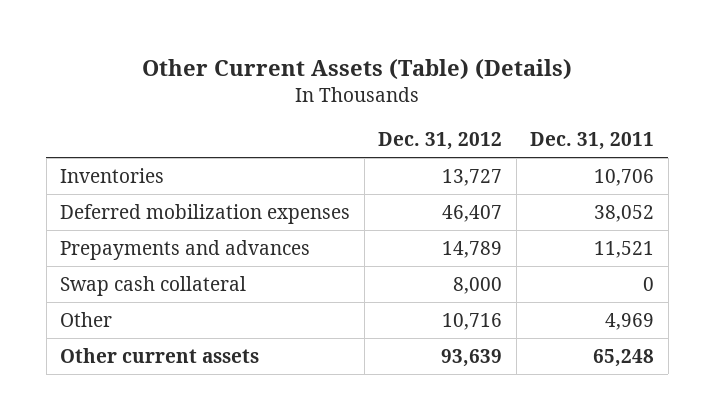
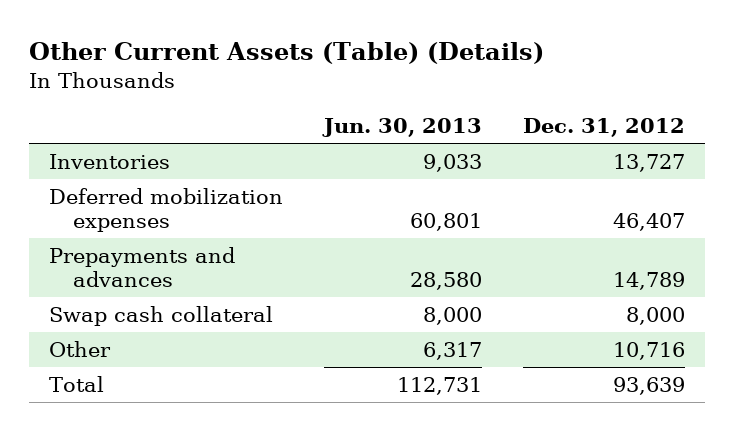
- | Dec. 31, 2012 | Dec. 31, 2011
+ | Jun. 30, 2013 | Dec. 31, 2012
- Other current assets | 93,639 | 65,248
+ Total | 112,731 | 93,639

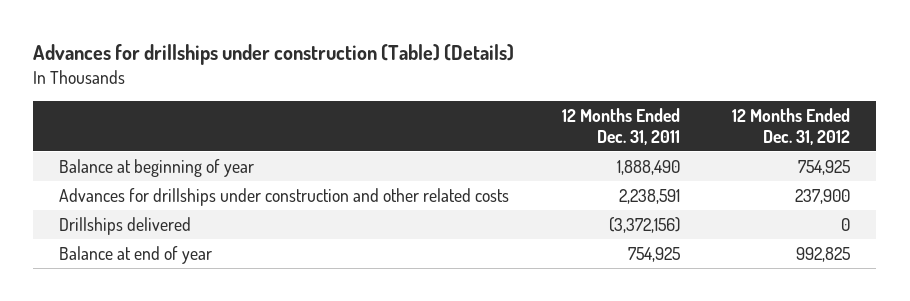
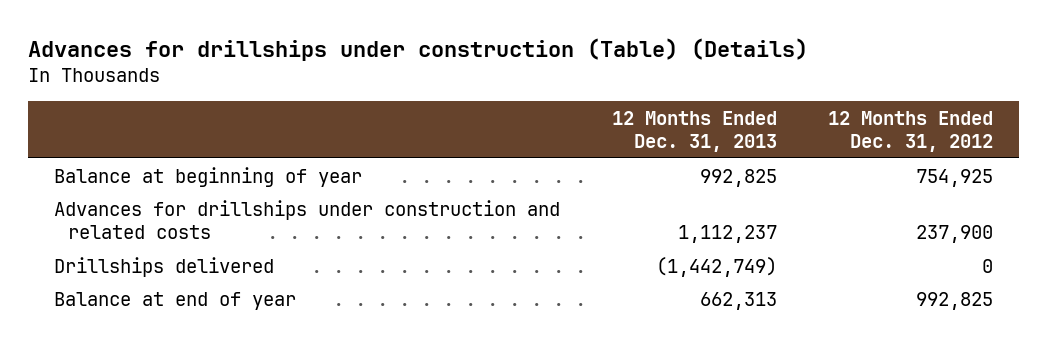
- | 12 Months Ended Dec. 31, 2011 | 12 Months Ended Dec. 31, 2012
+ | 12 Months Ended Dec. 31, 2013 | 12 Months Ended Dec. 31, 2012
- Advances for drillships under construction and other related costs | 2,238,591 | 237,900
+ Advances for drillships under construction and related costs | 1,112,237 | 237,900

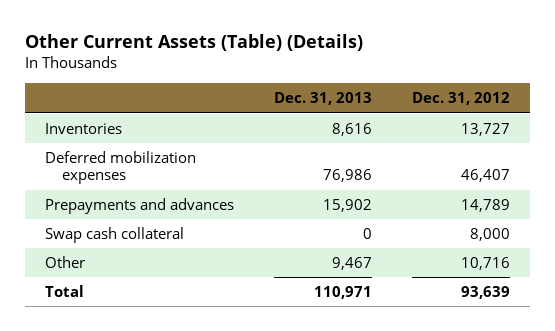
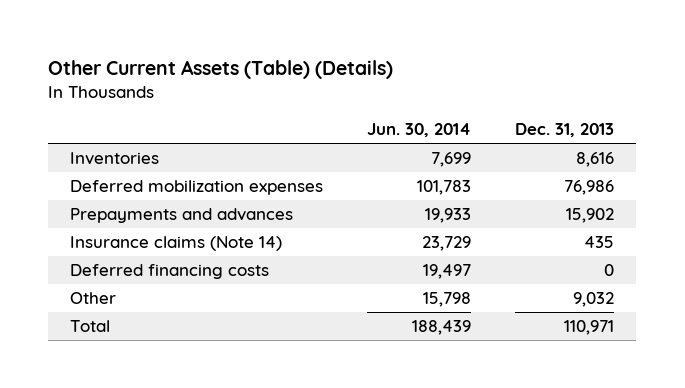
- | Dec. 31, 2013 | Dec. 31, 2012
+ | Jun. 30, 2014 | Dec. 31, 2013
- Swap cash collateral | 0 | 8,000
- Other | 9,467 | 10,716
+ Insurance claims (Note 14) | 23,729 | 435
+ Deferred financing costs | 19,497 | 0
+ Other | 15,798 | 9,032

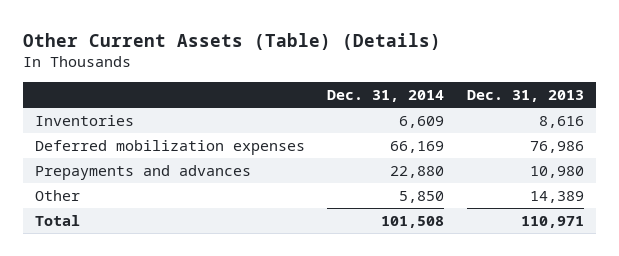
- | Jun. 30, 2014 | Dec. 31, 2013
+ | Dec. 31, 2014 | Dec. 31, 2013
- Prepayments and advances | 19,933 | 15,902
- Insurance claims (Note 14) | 23,729 | 435
- Deferred financing costs | 19,497 | 0
- Other | 15,798 | 9,032
+ Prepayments and advances | 22,880 | 10,980
+ Other | 5,850 | 14,389

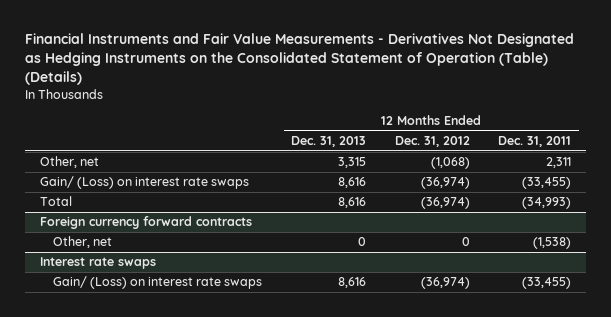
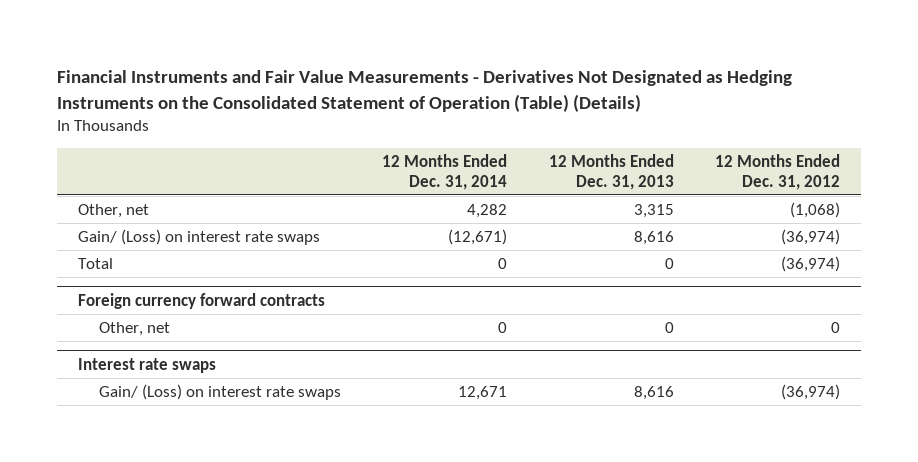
- | 12 Months Ended Dec. 31, 2013 | 12 Months Ended Dec. 31, 2012 | 12 Months Ended Dec. 31, 2011
+ | 12 Months Ended Dec. 31, 2014 | 12 Months Ended Dec. 31, 2013 | 12 Months Ended Dec. 31, 2012
- Total | 8,616 | (36,974) | (34,993)
+ Total | 0 | 0 | (36,974)

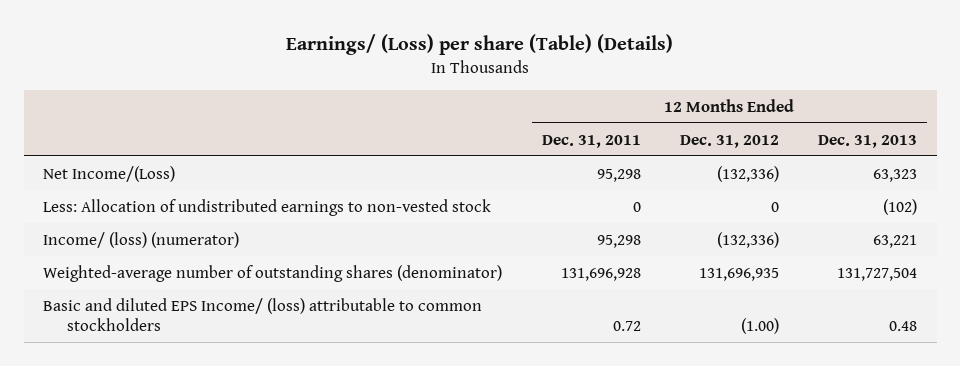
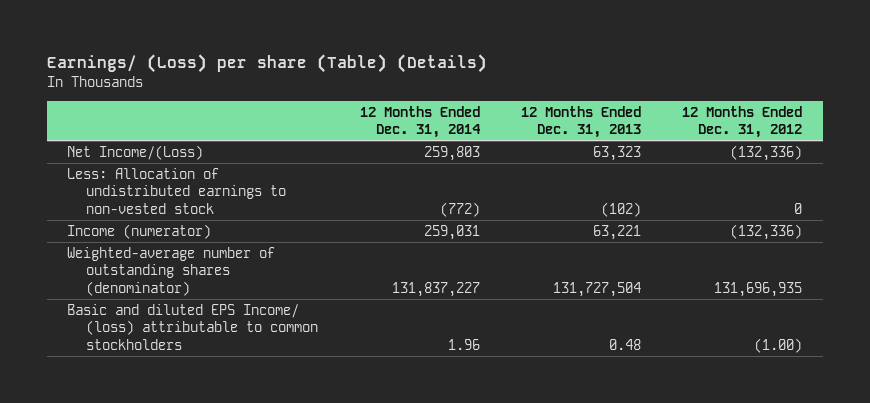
- | 12 Months Ended Dec. 31, 2011 | 12 Months Ended Dec. 31, 2012 | 12 Months Ended Dec. 31, 2013
+ | 12 Months Ended Dec. 31, 2014 | 12 Months Ended Dec. 31, 2013 | 12 Months Ended Dec. 31, 2012
- Income/ (loss) (numerator) | 95,298 | (132,336) | 63,221
+ Income (numerator) | 259,031 | 63,221 | (132,336)

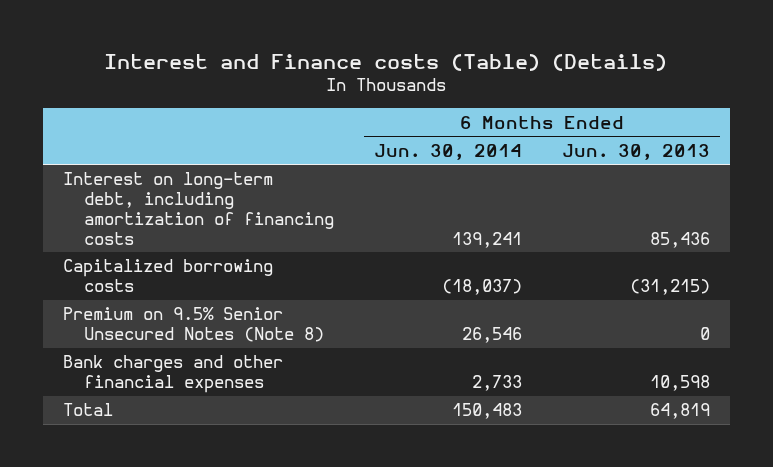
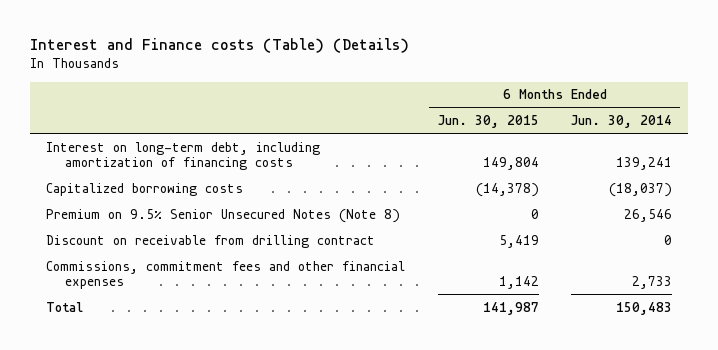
- | 6 Months Ended Jun. 30, 2014 | 6 Months Ended Jun. 30, 2013
+ | 6 Months Ended Jun. 30, 2015 | 6 Months Ended Jun. 30, 2014
- Bank charges and other financial expenses | 2,733 | 10,598
+ Discount on receivable from drilling contract | 5,419 | 0
+ Commissions, commitment fees and other financial expenses | 1,142 | 2,733

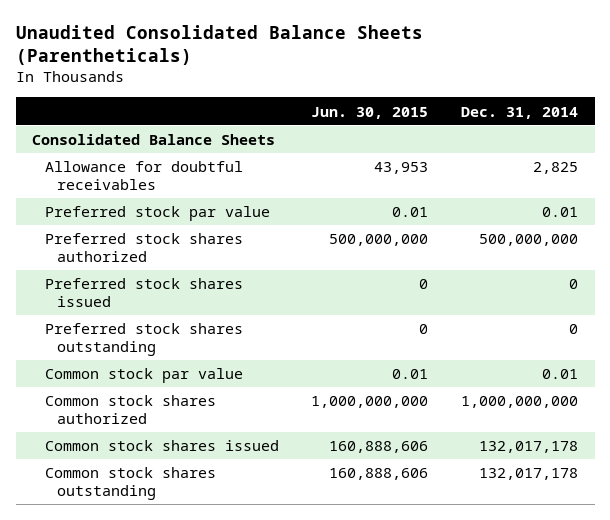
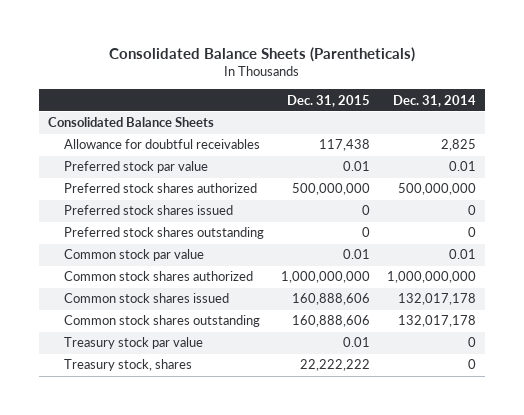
- Unaudited Consolidated Balance Sheets (Parentheticals)
+ Consolidated Balance Sheets (Parentheticals)
- | Jun. 30, 2015 | Dec. 31, 2014
+ | Dec. 31, 2015 | Dec. 31, 2014
+ Treasury stock par value | 0.01 | 0
+ Treasury stock, shares | 22,222,222 | 0

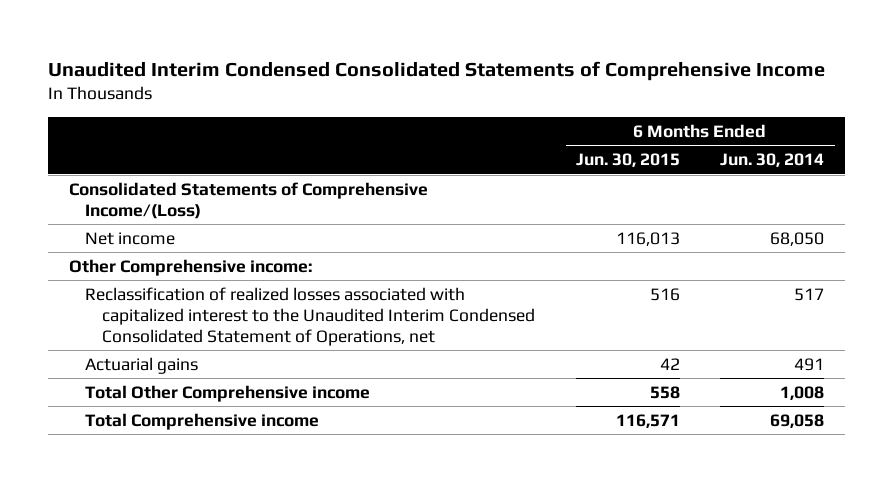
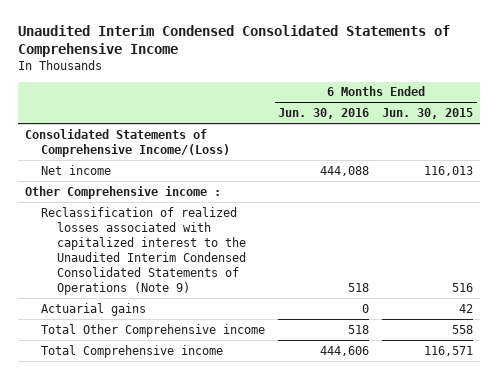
- | 6 Months Ended Jun. 30, 2015 | 6 Months Ended Jun. 30, 2014
+ | 6 Months Ended Jun. 30, 2016 | 6 Months Ended Jun. 30, 2015
- Other Comprehensive income:
- Reclassification of realized losses associated with capitalized interest to the Unaudited Interim Condensed Consolidated Statement of Operations, net | 516 | 517
+ Other Comprehensive income :
+ Reclassification of realized losses associated with capitalized interest to the Unaudited Interim Condensed Consolidated Statements of Operations (Note 9) | 518 | 516

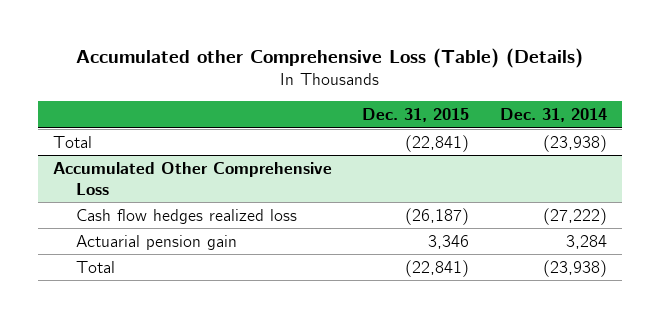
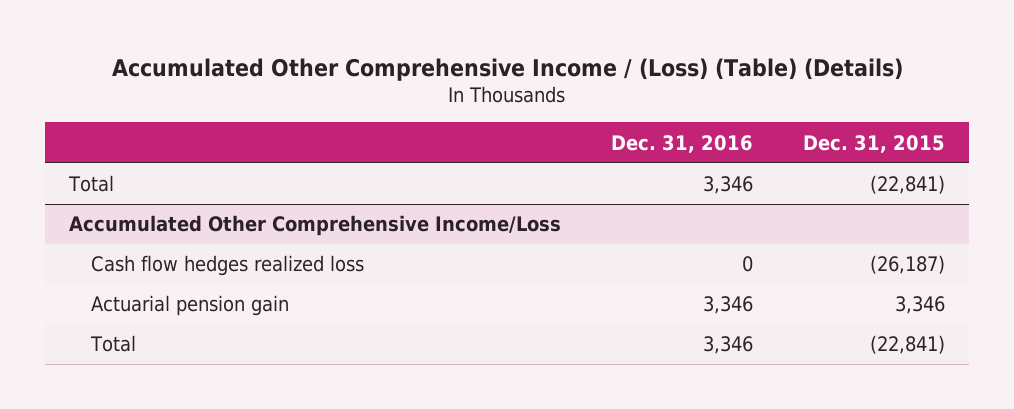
- Accumulated other Comprehensive Loss (Table) (Details)
+ Accumulated Other Comprehensive Income / (Loss) (Table) (Details)
- | Dec. 31, 2015 | Dec. 31, 2014
+ | Dec. 31, 2016 | Dec. 31, 2015
- Accumulated Other Comprehensive Loss
+ Accumulated Other Comprehensive Income/Loss

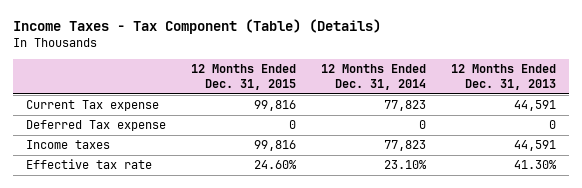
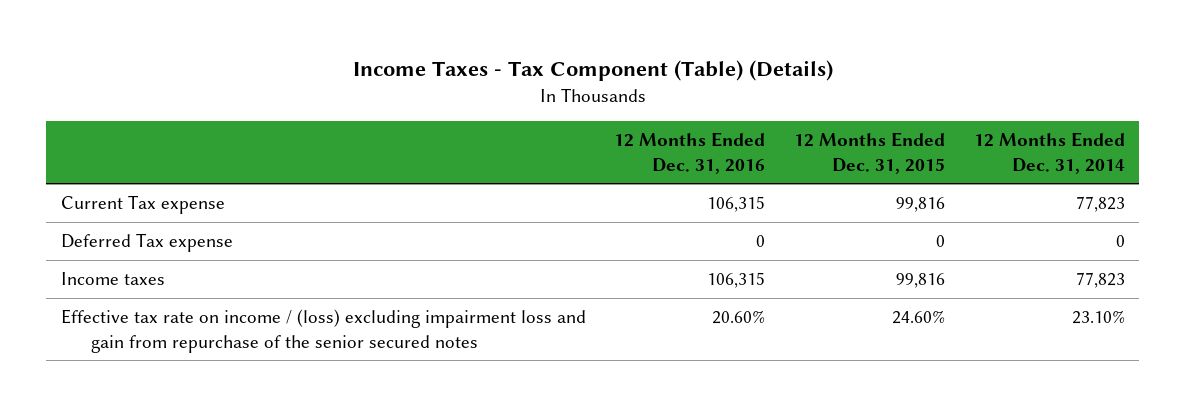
- | 12 Months Ended Dec. 31, 2015 | 12 Months Ended Dec. 31, 2014 | 12 Months Ended Dec. 31, 2013
+ | 12 Months Ended Dec. 31, 2016 | 12 Months Ended Dec. 31, 2015 | 12 Months Ended Dec. 31, 2014
- Effective tax rate | 24.60% | 23.10% | 41.30%
+ Effective tax rate on income / (loss) excluding impairment loss and gain from repurchase of the senior secured notes | 20.60% | 24.60% | 23.10%

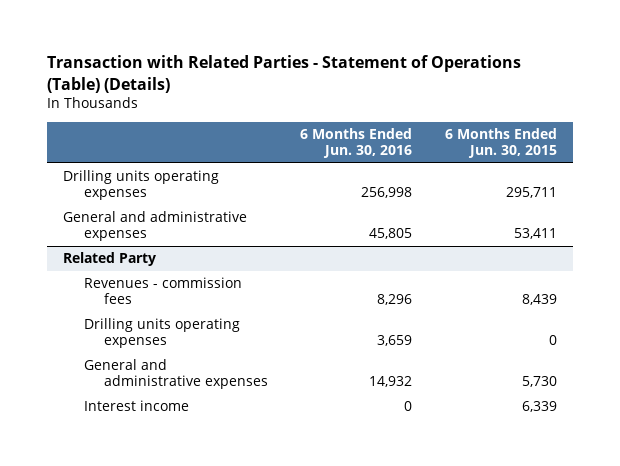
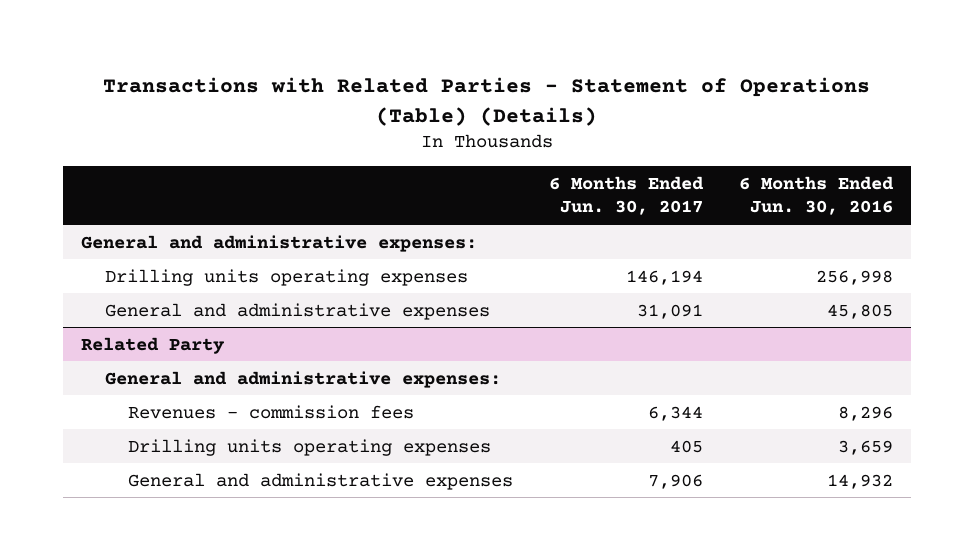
- Transaction with Related Parties - Statement of Operations (Table) (Details)
+ Transactions with Related Parties - Statement of Operations (Table) (Details)
- | 6 Months Ended Jun. 30, 2016 | 6 Months Ended Jun. 30, 2015
+ | 6 Months Ended Jun. 30, 2017 | 6 Months Ended Jun. 30, 2016
+ General and administrative expenses:
@ Related Party
+ General and administrative expenses:
- Interest income | 0 | 6,339

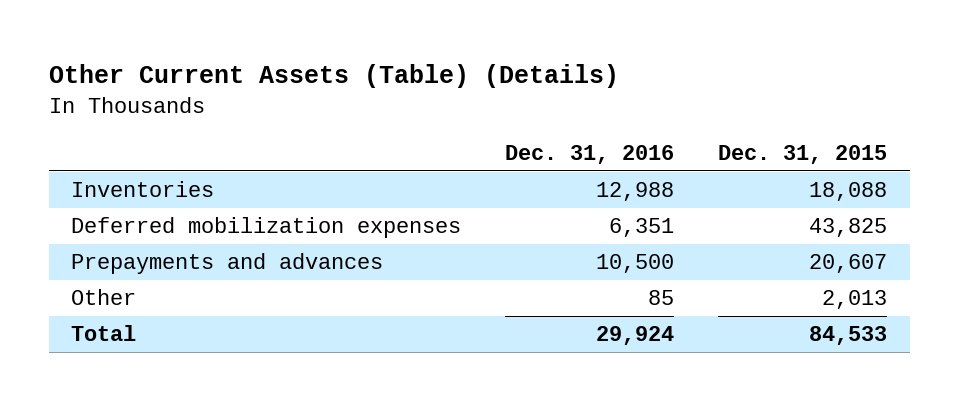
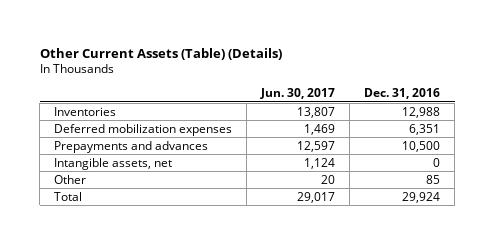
- | Dec. 31, 2016 | Dec. 31, 2015
+ | Jun. 30, 2017 | Dec. 31, 2016
+ Intangible assets, net | 1,124 | 0

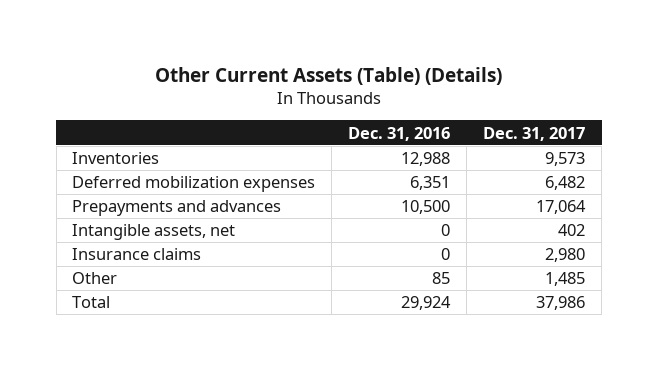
- | Jun. 30, 2017 | Dec. 31, 2016
+ | Dec. 31, 2016 | Dec. 31, 2017
+ Insurance claims | 0 | 2,980

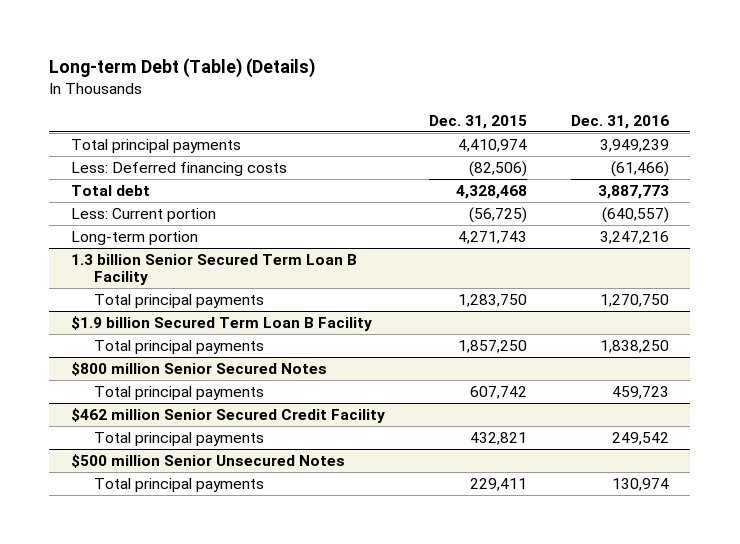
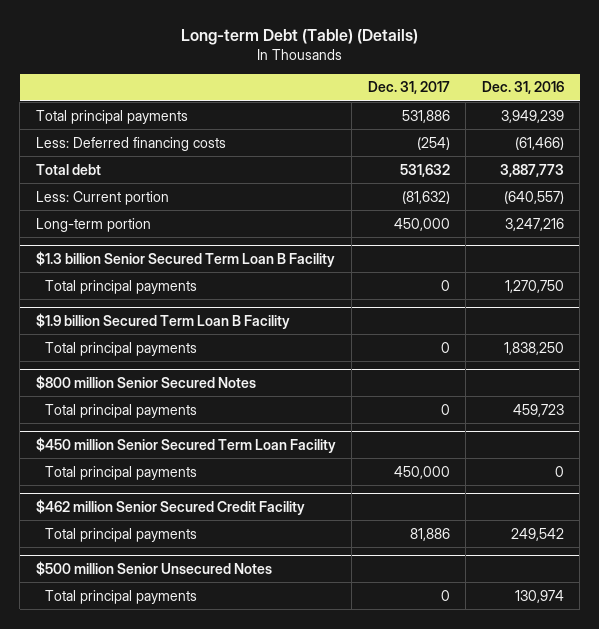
- | Dec. 31, 2015 | Dec. 31, 2016
+ | Dec. 31, 2017 | Dec. 31, 2016
- 1.3 billion Senior Secured Term Loan B Facility
+ $1.3 billion Senior Secured Term Loan B Facility
+ $450 million Senior Secured Term Loan Facility
+ Total principal payments | 450,000 | 0

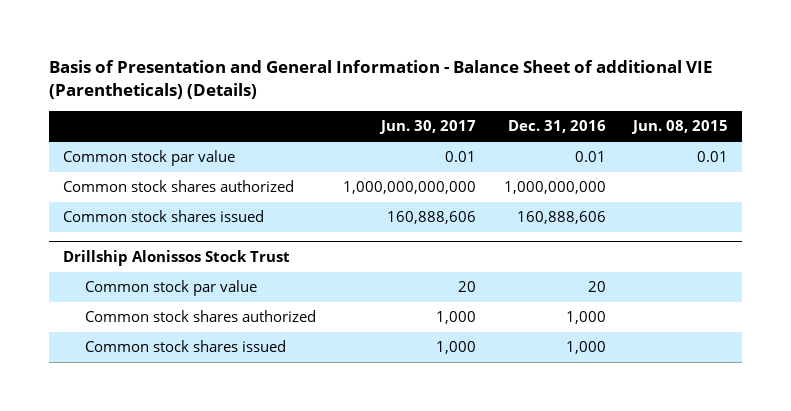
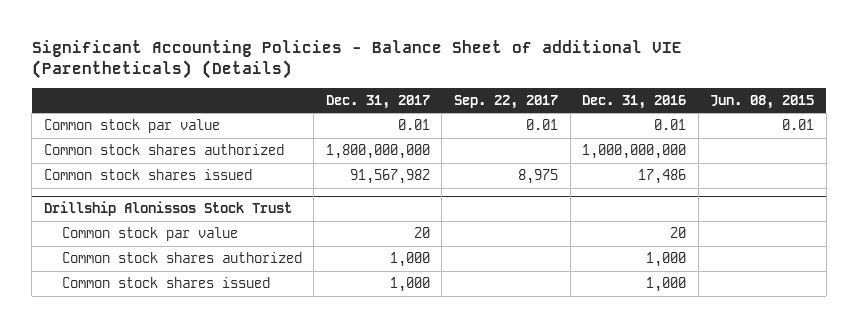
- Basis of Presentation and General Information - Balance Sheet of additional VIE (Parentheticals) (Details)
+ Significant Accounting Policies - Balance Sheet of additional VIE (Parentheticals) (Details)
- | Jun. 30, 2017 | Dec. 31, 2016 | Jun. 08, 2015
+ | Dec. 31, 2017 | Sep. 22, 2017 | Dec. 31, 2016 | Jun. 08, 2015
- Common stock shares issued | 160,888,606 | 160,888,606 |
+ Common stock shares issued | 91,567,982 | 8,975 | 17,486 |

